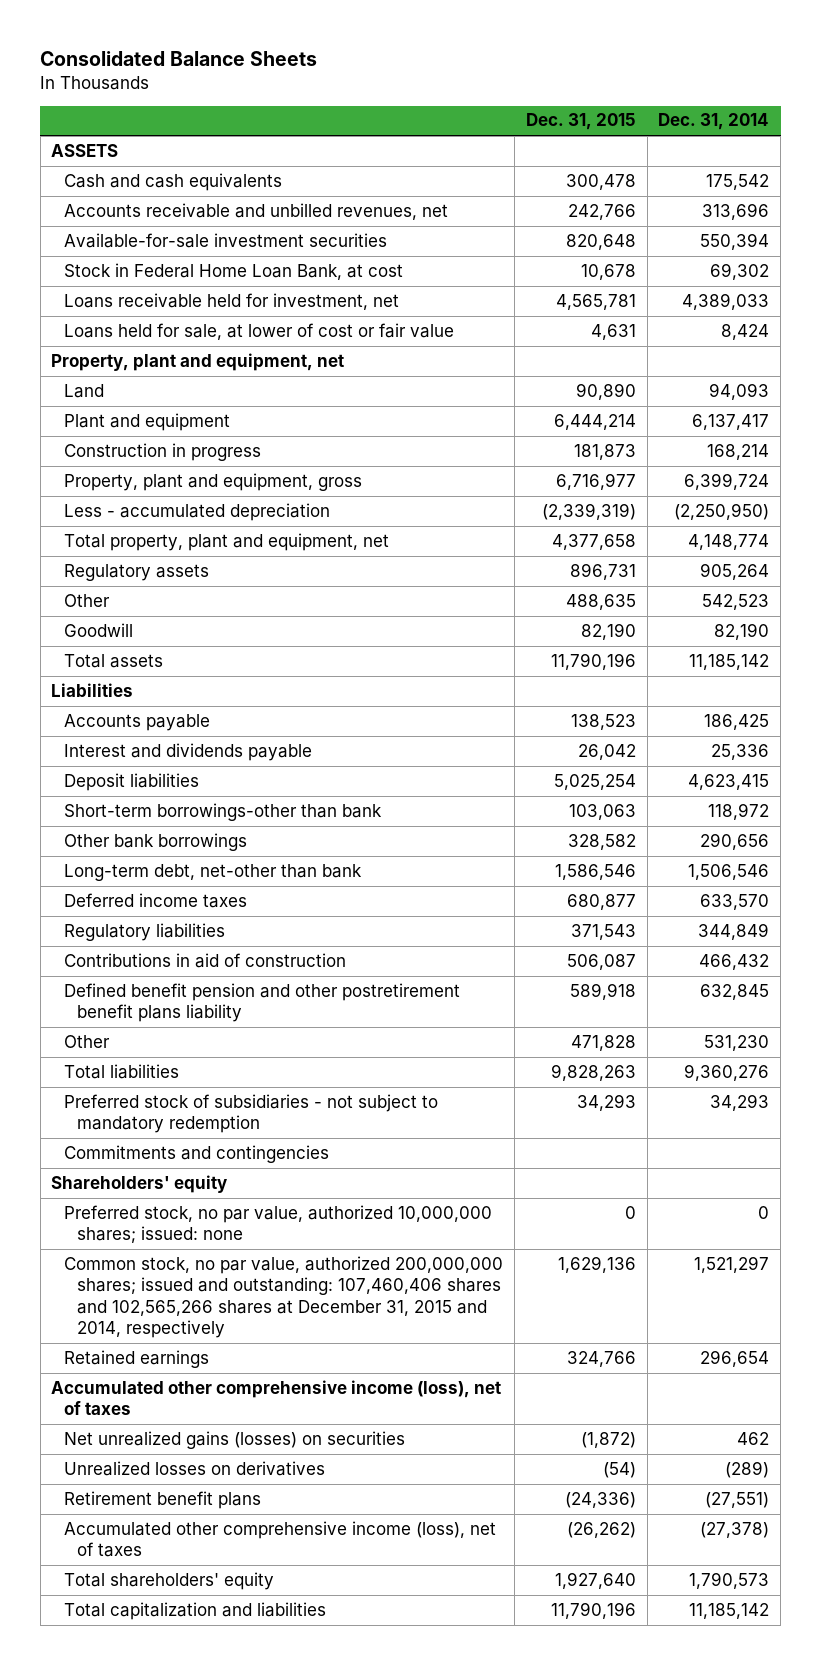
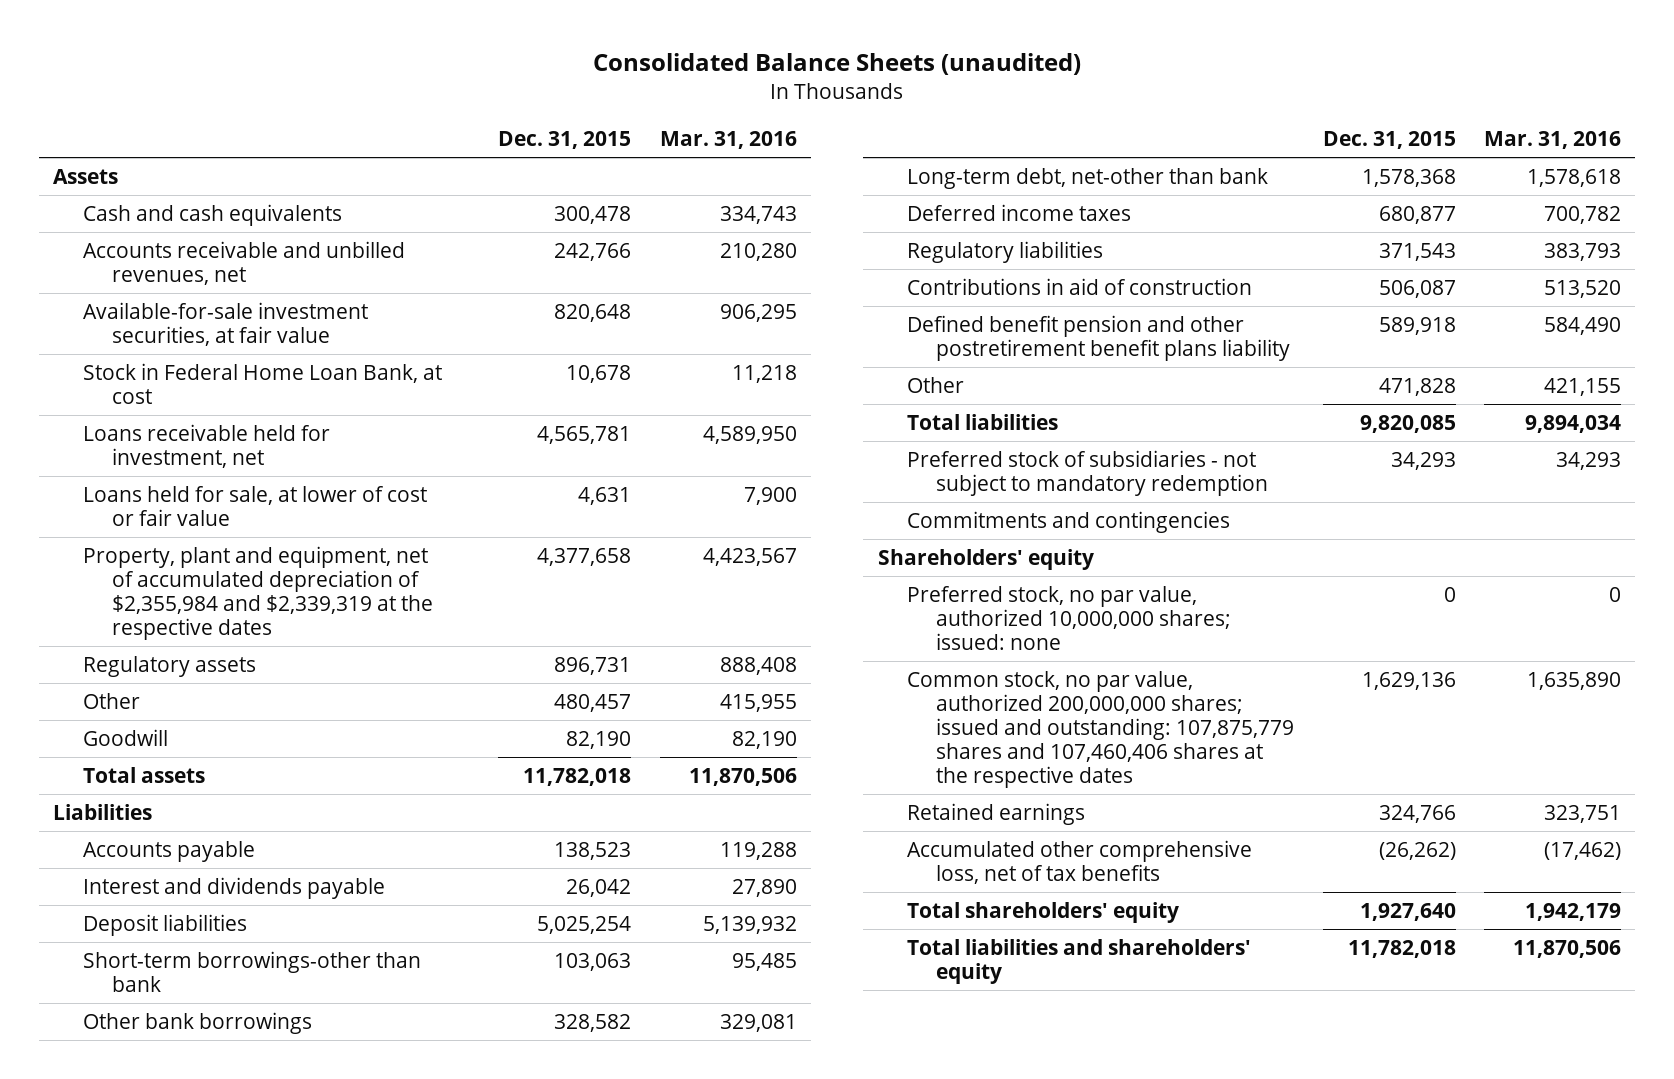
- Consolidated Balance Sheets
+ Consolidated Balance Sheets (unaudited)
- | Dec. 31, 2015 | Dec. 31, 2014
+ | Dec. 31, 2015 | Mar. 31, 2016
- ASSETS
+ Assets
- Available-for-sale investment securities | 820,648 | 550,394
+ Available-for-sale investment securities, at fair value | 820,648 | 906,295
- Property, plant and equipment, net
- Land | 90,890 | 94,093
- Plant and equipment | 6,444,214 | 6,137,417
- Construction in progress | 181,873 | 168,214
- Property, plant and equipment, gross | 6,716,977 | 6,399,724
- Less - accumulated depreciation | (2,339,319) | (2,250,950)
- Total property, plant and equipment, net | 4,377,658 | 4,148,774
+ Property, plant and equipment, net of accumulated depreciation of $2,355,984 and $2,339,319 at the respective dates | 4,377,658 | 4,423,567
- Other | 488,635 | 542,523
+ Other | 480,457 | 415,955
- Total assets | 11,790,196 | 11,185,142
+ Total assets | 11,782,018 | 11,870,506
- Long-term debt, net-other than bank | 1,586,546 | 1,506,546
+ Long-term debt, net-other than bank | 1,578,368 | 1,578,618
- Total liabilities | 9,828,263 | 9,360,276
+ Total liabilities | 9,820,085 | 9,894,034
- Common stock, no par value, authorized 200,000,000 shares; issued and outstanding: 107,460,406 shares and 102,565,266 shares at December 31, 2015 and 2014, respectively | 1,629,136 | 1,521,297
+ Common stock, no par value, authorized 200,000,000 shares; issued and outstanding: 107,875,779 shares and 107,460,406 shares at the respective dates | 1,629,136 | 1,635,890
- Accumulated other comprehensive income (loss), net of taxes
- Net unrealized gains (losses) on securities | (1,872) | 462
- Unrealized losses on derivatives | (54) | (289)
- Retirement benefit plans | (24,336) | (27,551)
- Accumulated other comprehensive income (loss), net of taxes | (26,262) | (27,378)
+ Accumulated other comprehensive loss, net of tax benefits | (26,262) | (17,462)
- Total capitalization and liabilities | 11,790,196 | 11,185,142
+ Total liabilities and shareholders' equity | 11,782,018 | 11,870,506

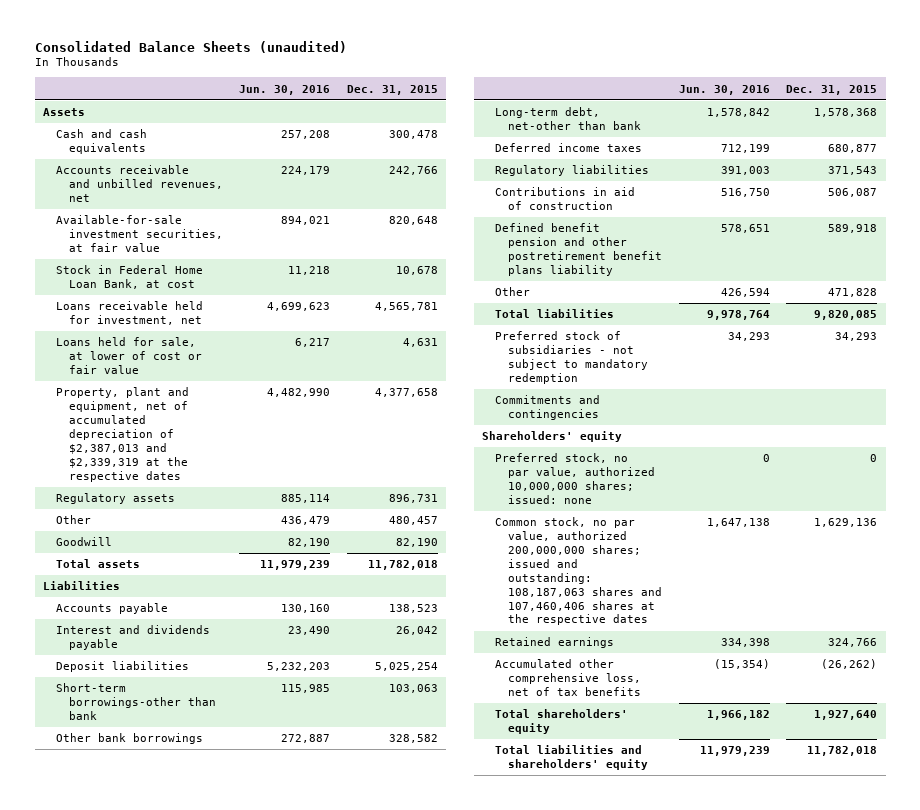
- | Dec. 31, 2015 | Mar. 31, 2016
+ | Jun. 30, 2016 | Dec. 31, 2015
- Property, plant and equipment, net of accumulated depreciation of $2,355,984 and $2,339,319 at the respective dates | 4,377,658 | 4,423,567
+ Property, plant and equipment, net of accumulated depreciation of $2,387,013 and $2,339,319 at the respective dates | 4,482,990 | 4,377,658
- Common stock, no par value, authorized 200,000,000 shares; issued and outstanding: 107,875,779 shares and 107,460,406 shares at the respective dates | 1,629,136 | 1,635,890
+ Common stock, no par value, authorized 200,000,000 shares; issued and outstanding: 108,187,063 shares and 107,460,406 shares at the respective dates | 1,647,138 | 1,629,136

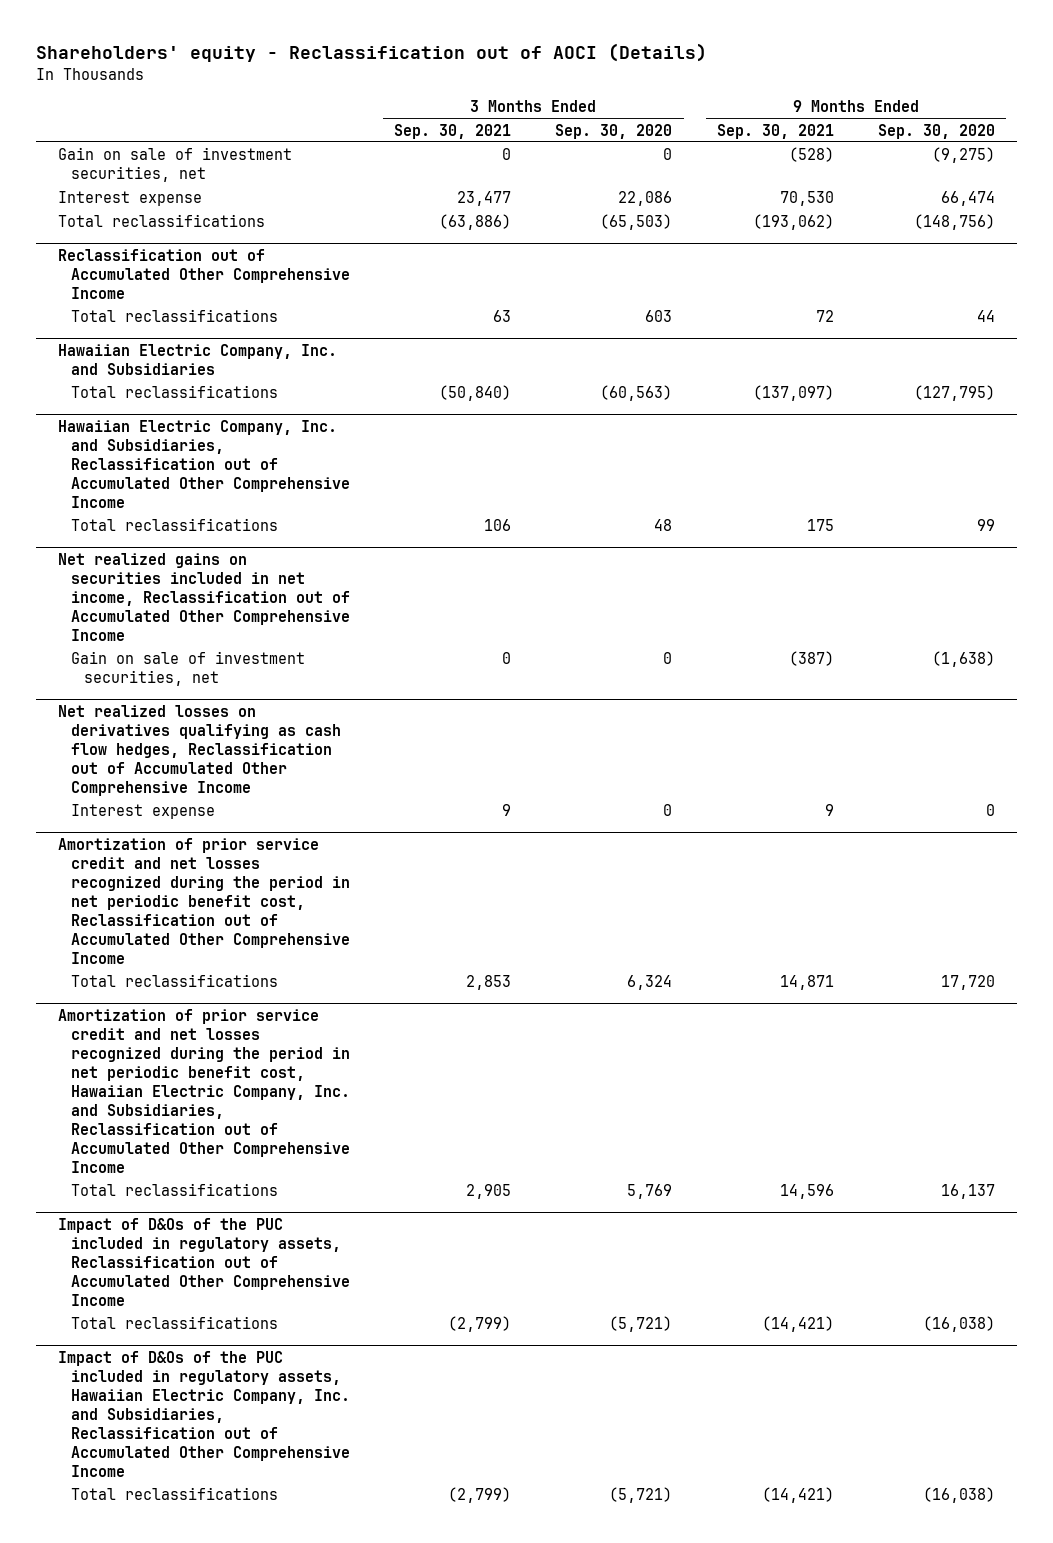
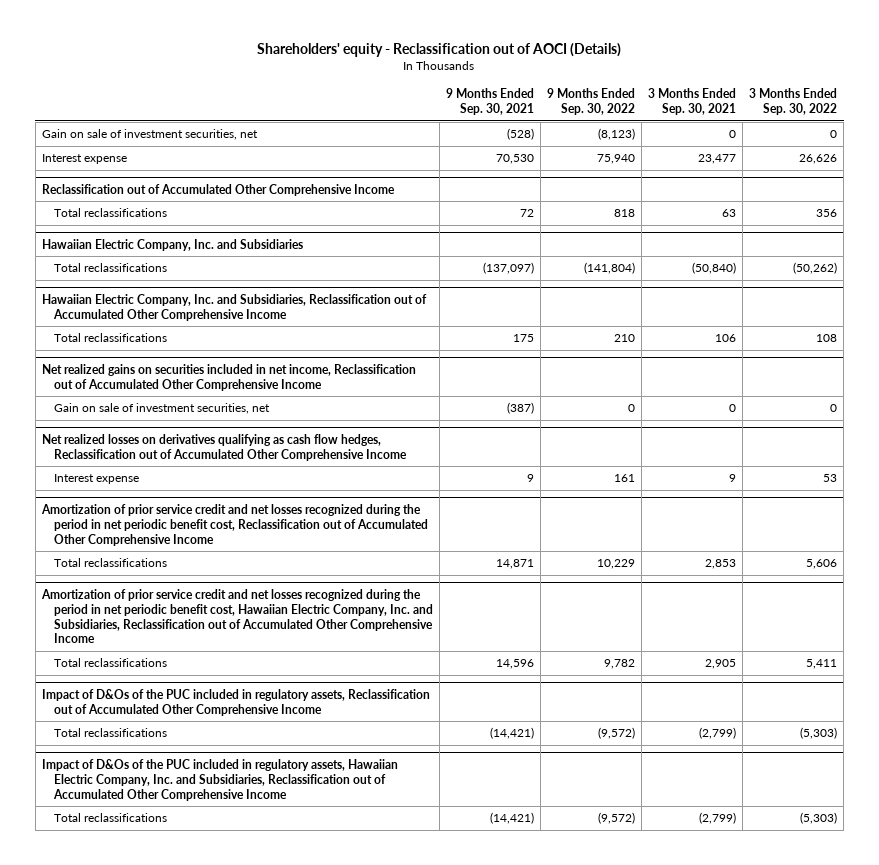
- | 3 Months Ended Sep. 30, 2021 | 3 Months Ended Sep. 30, 2020 | 9 Months Ended Sep. 30, 2021 | 9 Months Ended Sep. 30, 2020
+ | 9 Months Ended Sep. 30, 2021 | 9 Months Ended Sep. 30, 2022 | 3 Months Ended Sep. 30, 2021 | 3 Months Ended Sep. 30, 2022
- Total reclassifications | (63,886) | (65,503) | (193,062) | (148,756)

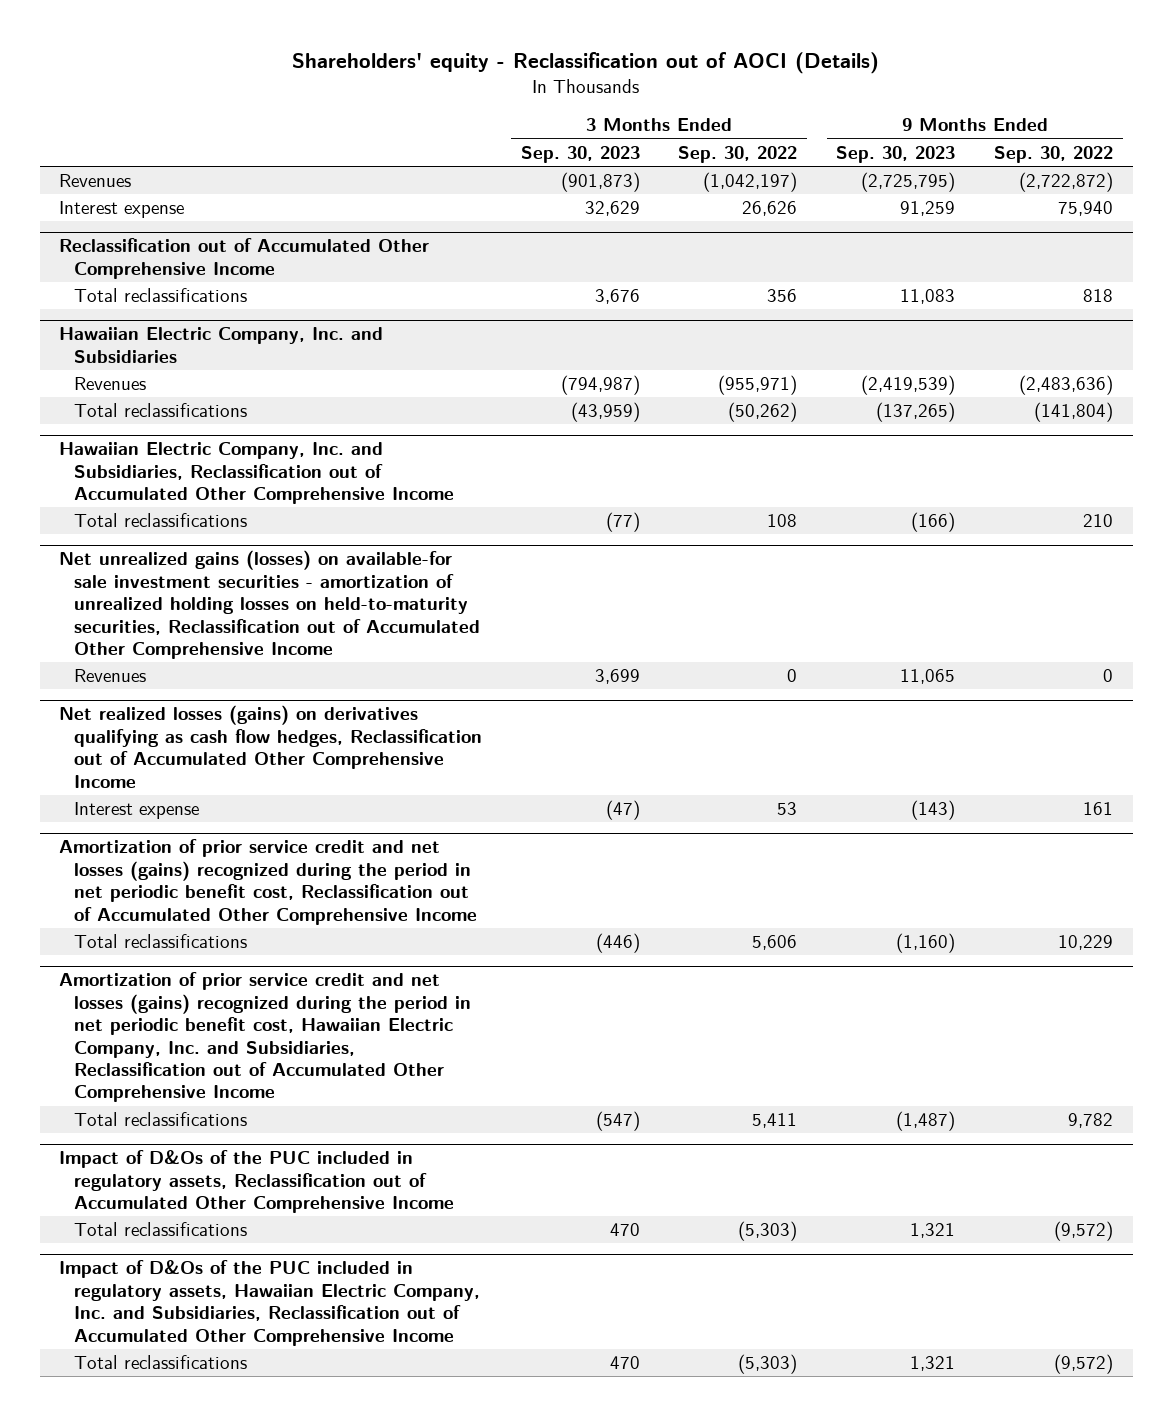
- | 9 Months Ended Sep. 30, 2021 | 9 Months Ended Sep. 30, 2022 | 3 Months Ended Sep. 30, 2021 | 3 Months Ended Sep. 30, 2022
+ | 3 Months Ended Sep. 30, 2023 | 3 Months Ended Sep. 30, 2022 | 9 Months Ended Sep. 30, 2023 | 9 Months Ended Sep. 30, 2022
- Gain on sale of investment securities, net | (528) | (8,123) | 0 | 0
+ Revenues | (901,873) | (1,042,197) | (2,725,795) | (2,722,872)
@ Hawaiian Electric Company, Inc. and Subsidiaries
+ Revenues | (794,987) | (955,971) | (2,419,539) | (2,483,636)
- Net realized gains on securities included in net income, Reclassification out of Accumulated Other Comprehensive Income
- Gain on sale of investment securities, net | (387) | 0 | 0 | 0
- Net realized losses on derivatives qualifying as cash flow hedges, Reclassification out of Accumulated Other Comprehensive Income
+ Net unrealized gains (losses) on available-for sale investment securities - amortization of unrealized holding losses on held-to-maturity securities, Reclassification out of Accumulated Other Comprehensive Income
+ Revenues | 3,699 | 0 | 11,065 | 0
+ Net realized losses (gains) on derivatives qualifying as cash flow hedges, Reclassification out of Accumulated Other Comprehensive Income
- Amortization of prior service credit and net losses recognized during the period in net periodic benefit cost, Reclassification out of Accumulated Other Comprehensive Income
+ Amortization of prior service credit and net losses (gains) recognized during the period in net periodic benefit cost, Reclassification out of Accumulated Other Comprehensive Income
- Amortization of prior service credit and net losses recognized during the period in net periodic benefit cost, Hawaiian Electric Company, Inc. and Subsidiaries, Reclassification out of Accumulated Other Comprehensive Income
+ Amortization of prior service credit and net losses (gains) recognized during the period in net periodic benefit cost, Hawaiian Electric Company, Inc. and Subsidiaries, Reclassification out of Accumulated Other Comprehensive Income

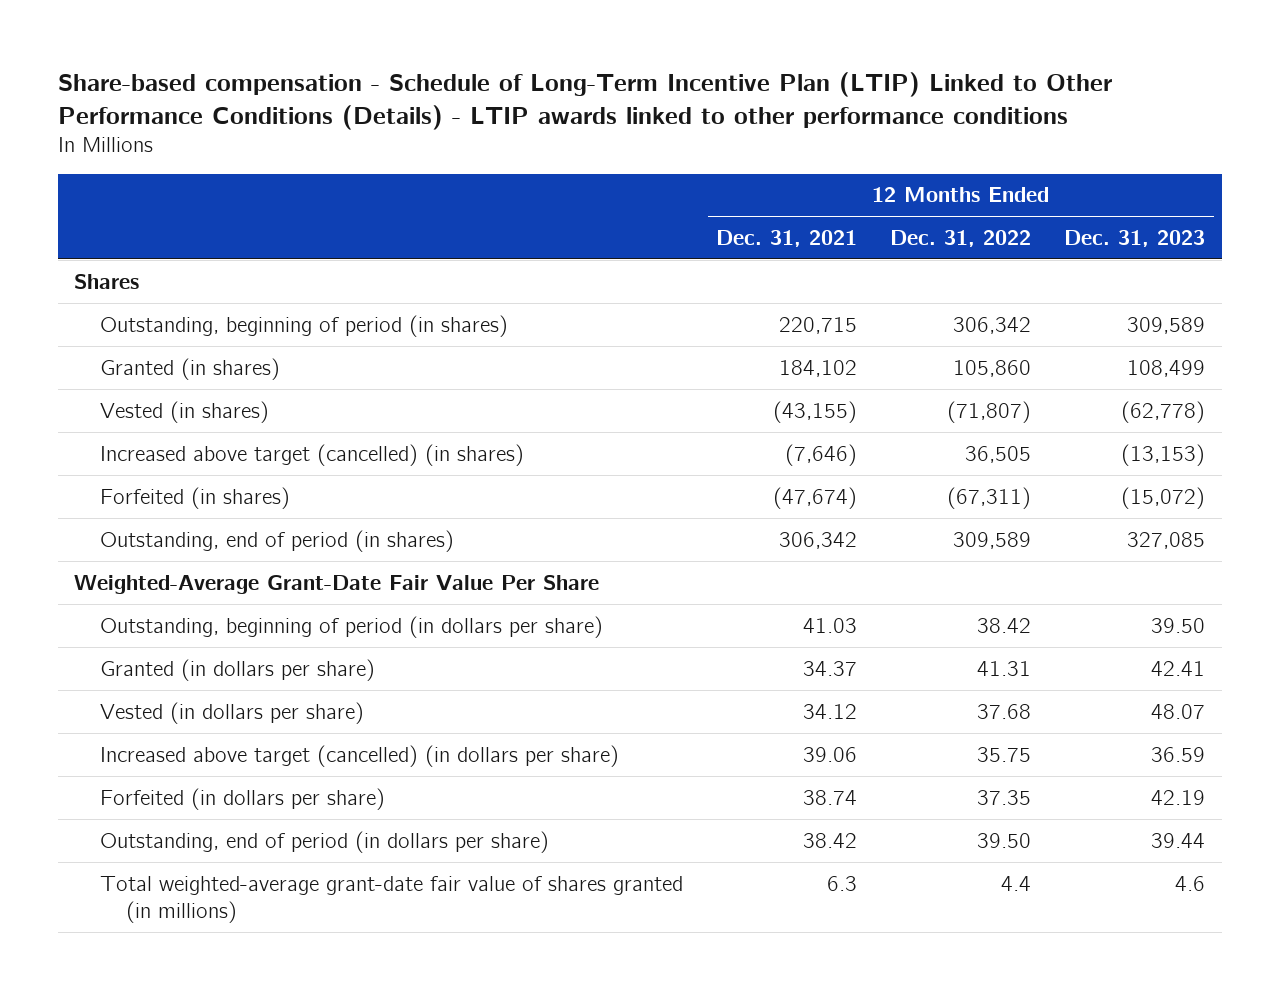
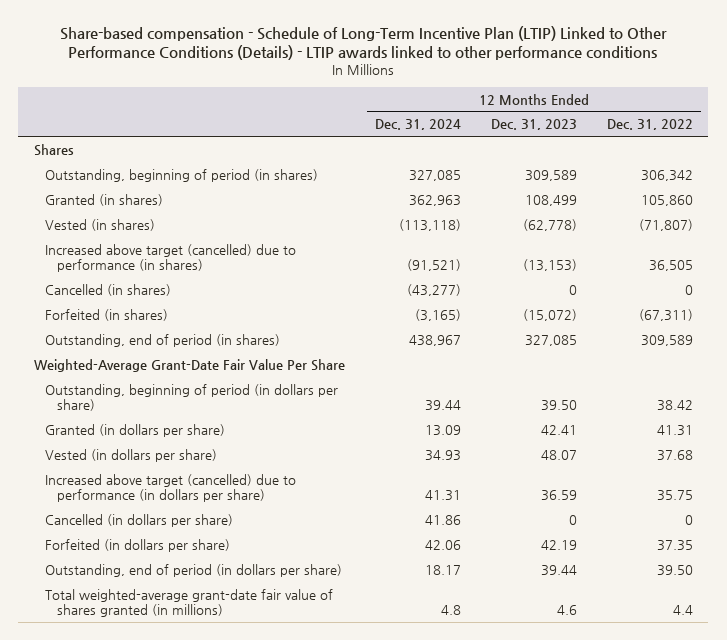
- | 12 Months Ended Dec. 31, 2021 | 12 Months Ended Dec. 31, 2022 | 12 Months Ended Dec. 31, 2023
+ | 12 Months Ended Dec. 31, 2024 | 12 Months Ended Dec. 31, 2023 | 12 Months Ended Dec. 31, 2022
- Increased above target (cancelled) (in shares) | (7,646) | 36,505 | (13,153)
+ Increased above target (cancelled) due to performance (in shares) | (91,521) | (13,153) | 36,505
+ Cancelled (in shares) | (43,277) | 0 | 0
- Increased above target (cancelled) (in dollars per share) | 39.06 | 35.75 | 36.59
+ Increased above target (cancelled) due to performance (in dollars per share) | 41.31 | 36.59 | 35.75
+ Cancelled (in dollars per share) | 41.86 | 0 | 0

